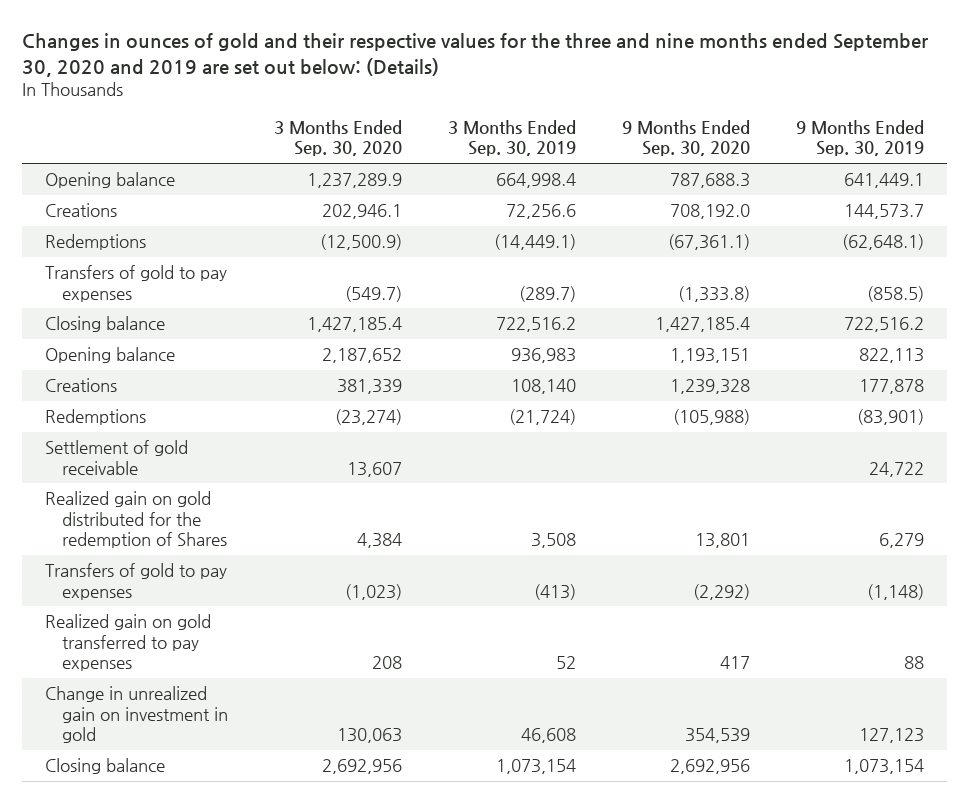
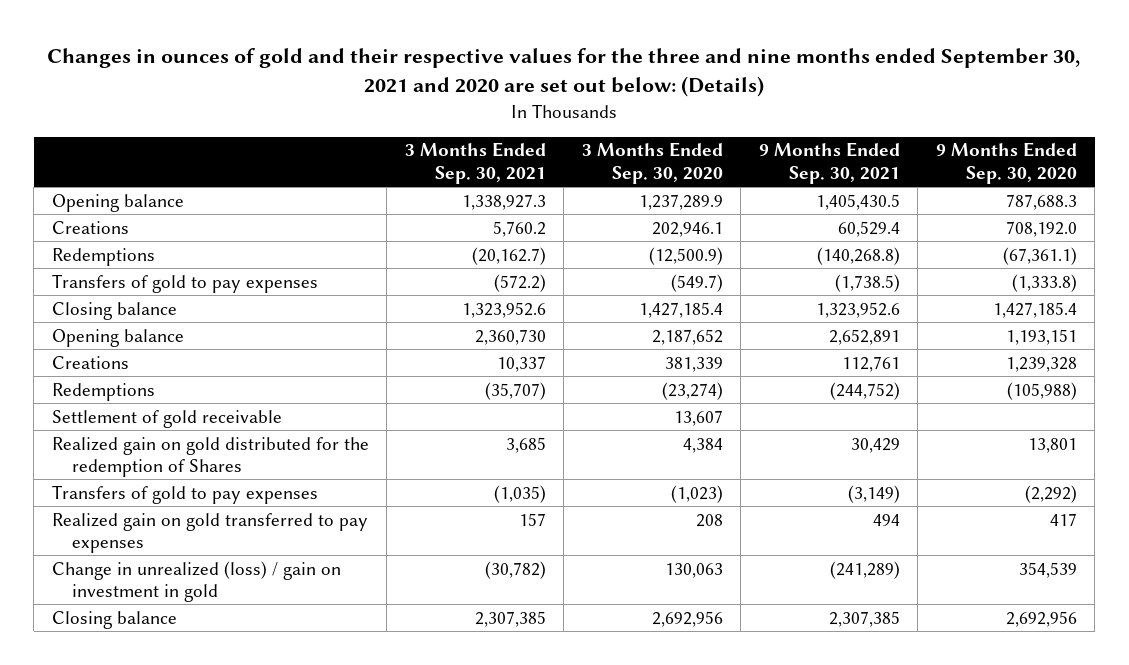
- Changes in ounces of gold and their respective values for the three and nine months ended September 30, 2020 and 2019 are set out below: (Details)
+ Changes in ounces of gold and their respective values for the three and nine months ended September 30, 2021 and 2020 are set out below: (Details)
- | 3 Months Ended Sep. 30, 2020 | 3 Months Ended Sep. 30, 2019 | 9 Months Ended Sep. 30, 2020 | 9 Months Ended Sep. 30, 2019
+ | 3 Months Ended Sep. 30, 2021 | 3 Months Ended Sep. 30, 2020 | 9 Months Ended Sep. 30, 2021 | 9 Months Ended Sep. 30, 2020
- Change in unrealized gain on investment in gold | 130,063 | 46,608 | 354,539 | 127,123
+ Change in unrealized (loss) / gain on investment in gold | (30,782) | 130,063 | (241,289) | 354,539

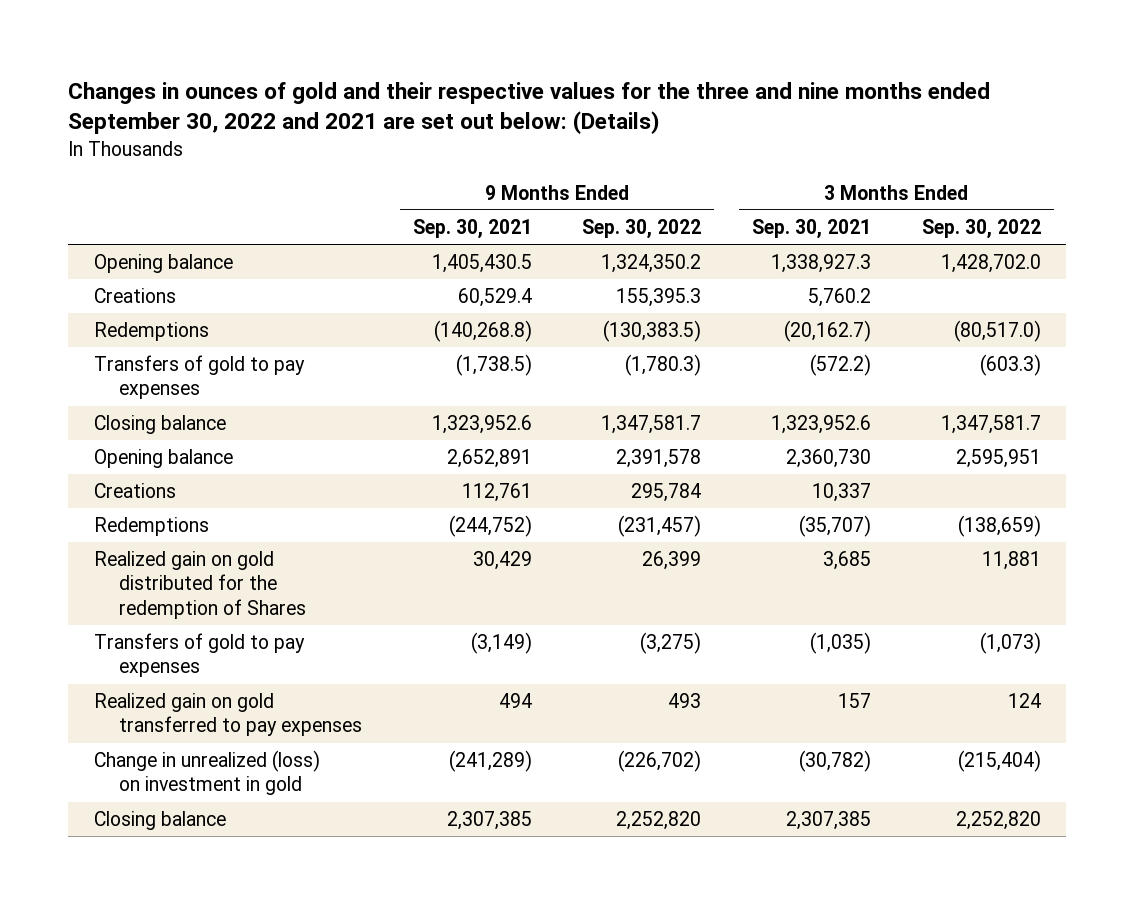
- Changes in ounces of gold and their respective values for the three and nine months ended September 30, 2021 and 2020 are set out below: (Details)
+ Changes in ounces of gold and their respective values for the three and nine months ended September 30, 2022 and 2021 are set out below: (Details)
- | 3 Months Ended Sep. 30, 2021 | 3 Months Ended Sep. 30, 2020 | 9 Months Ended Sep. 30, 2021 | 9 Months Ended Sep. 30, 2020
+ | 9 Months Ended Sep. 30, 2021 | 9 Months Ended Sep. 30, 2022 | 3 Months Ended Sep. 30, 2021 | 3 Months Ended Sep. 30, 2022
- Settlement of gold receivable | | 13,607 | |
- Change in unrealized (loss) / gain on investment in gold | (30,782) | 130,063 | (241,289) | 354,539
+ Change in unrealized (loss) on investment in gold | (241,289) | (226,702) | (30,782) | (215,404)

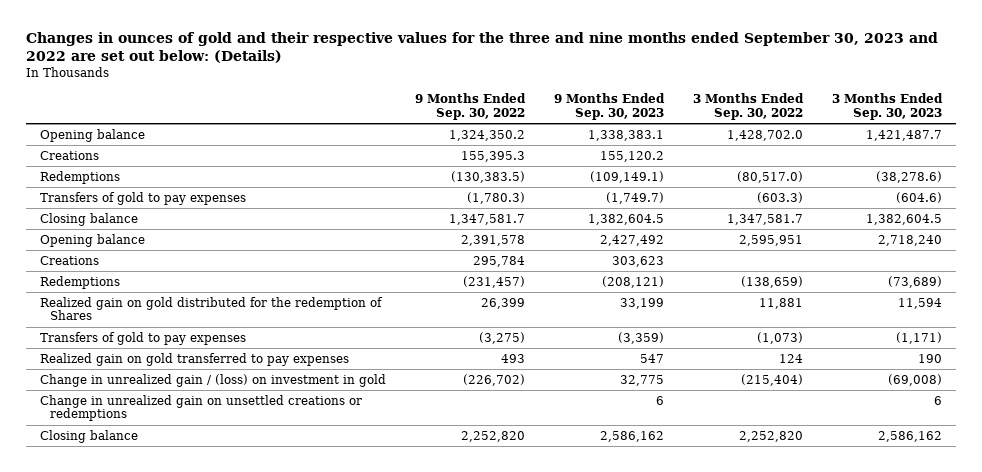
- Changes in ounces of gold and their respective values for the three and nine months ended September 30, 2022 and 2021 are set out below: (Details)
+ Changes in ounces of gold and their respective values for the three and nine months ended September 30, 2023 and 2022 are set out below: (Details)
- | 9 Months Ended Sep. 30, 2021 | 9 Months Ended Sep. 30, 2022 | 3 Months Ended Sep. 30, 2021 | 3 Months Ended Sep. 30, 2022
+ | 9 Months Ended Sep. 30, 2022 | 9 Months Ended Sep. 30, 2023 | 3 Months Ended Sep. 30, 2022 | 3 Months Ended Sep. 30, 2023
- Change in unrealized (loss) on investment in gold | (241,289) | (226,702) | (30,782) | (215,404)
+ Change in unrealized gain / (loss) on investment in gold | (226,702) | 32,775 | (215,404) | (69,008)
+ Change in unrealized gain on unsettled creations or redemptions | | 6 | | 6

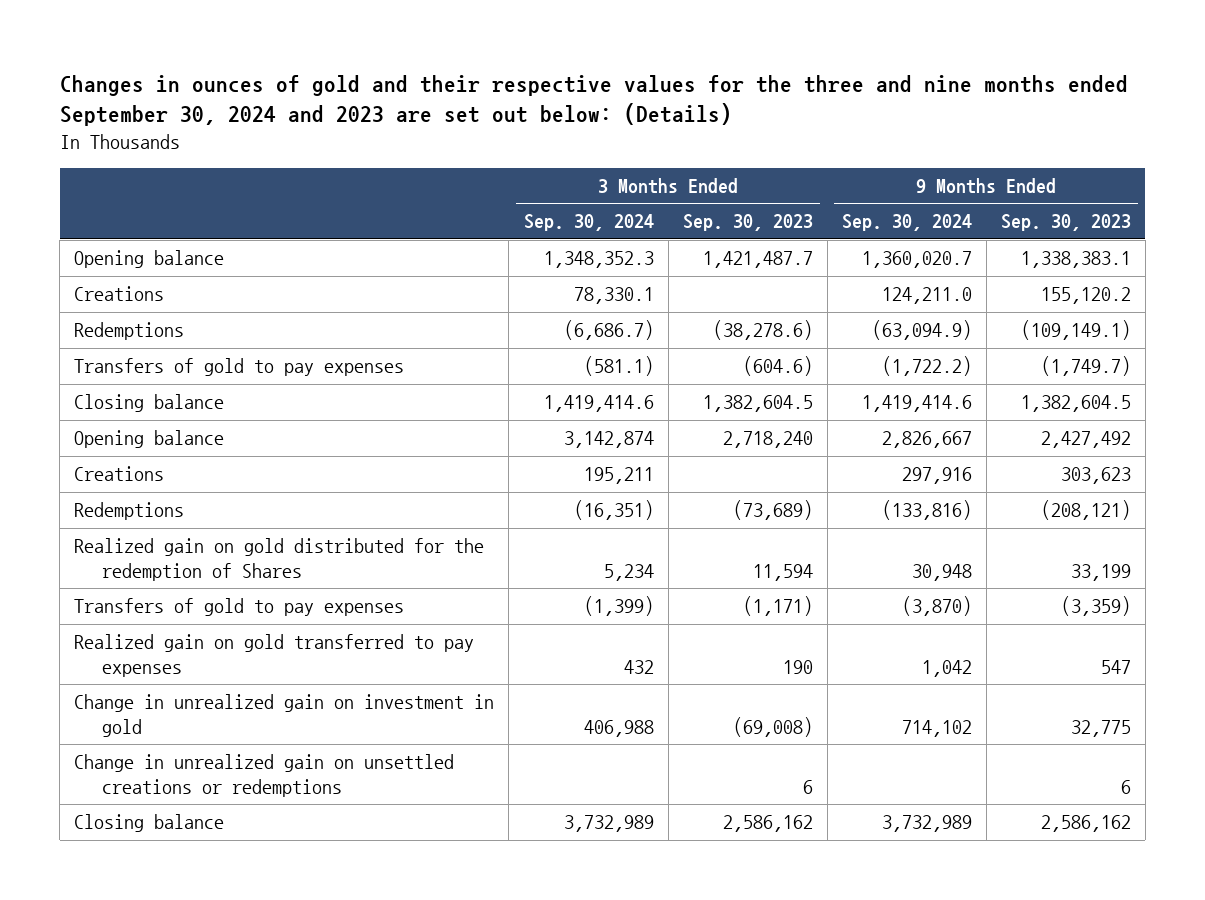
- Changes in ounces of gold and their respective values for the three and nine months ended September 30, 2023 and 2022 are set out below: (Details)
+ Changes in ounces of gold and their respective values for the three and nine months ended September 30, 2024 and 2023 are set out below: (Details)
- | 9 Months Ended Sep. 30, 2022 | 9 Months Ended Sep. 30, 2023 | 3 Months Ended Sep. 30, 2022 | 3 Months Ended Sep. 30, 2023
+ | 3 Months Ended Sep. 30, 2024 | 3 Months Ended Sep. 30, 2023 | 9 Months Ended Sep. 30, 2024 | 9 Months Ended Sep. 30, 2023
- Change in unrealized gain / (loss) on investment in gold | (226,702) | 32,775 | (215,404) | (69,008)
+ Change in unrealized gain on investment in gold | 406,988 | (69,008) | 714,102 | 32,775

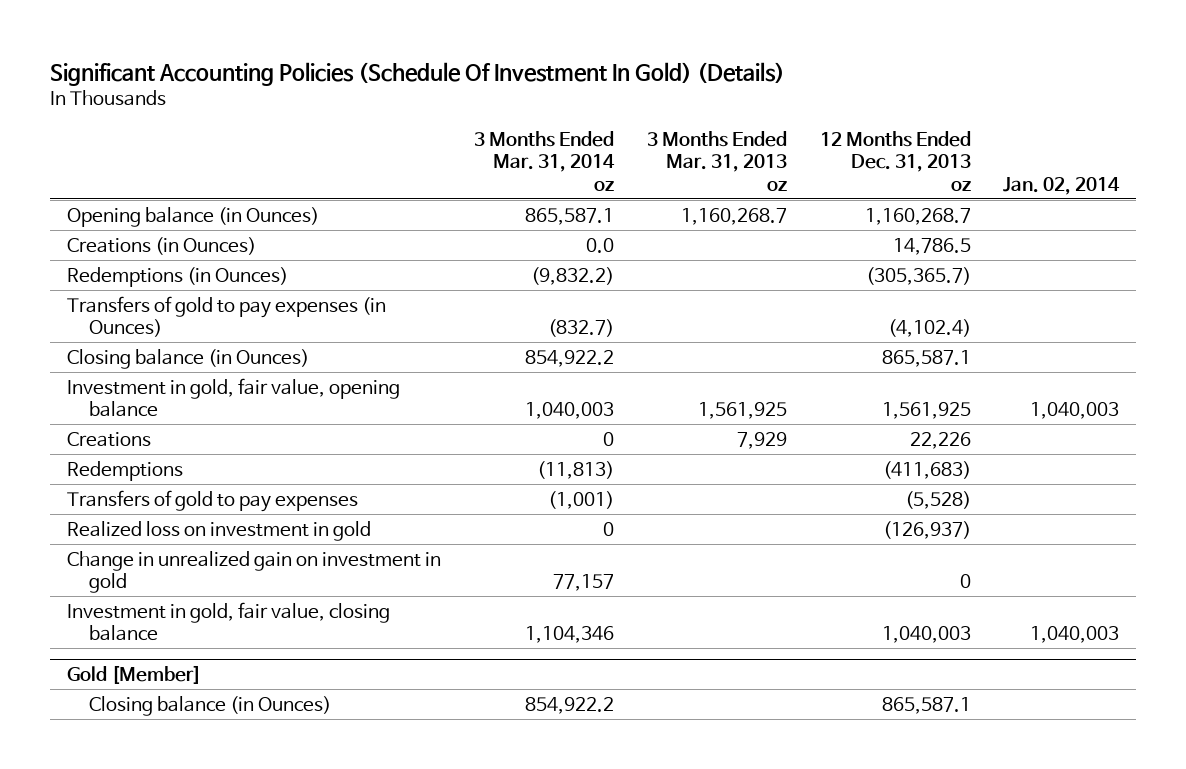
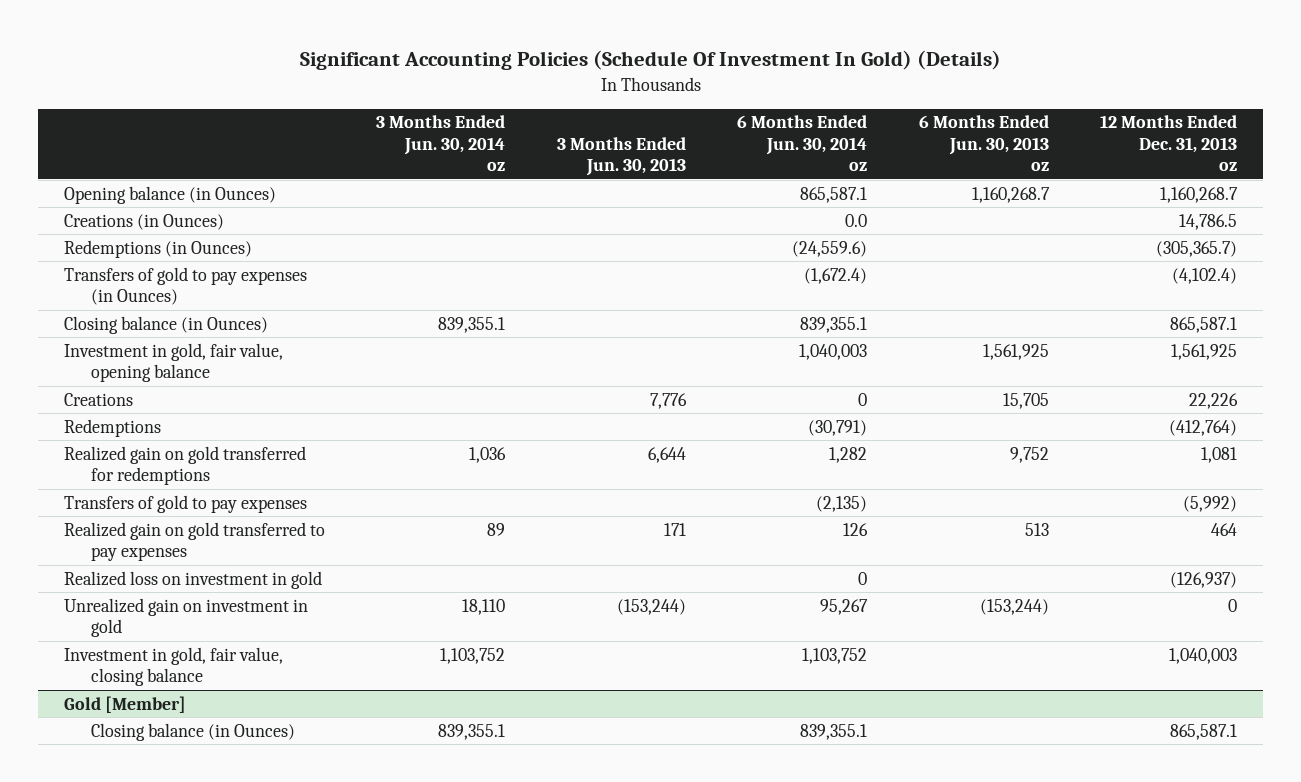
- | 3 Months Ended Mar. 31, 2014 oz | 3 Months Ended Mar. 31, 2013 oz | 12 Months Ended Dec. 31, 2013 oz | Jan. 02, 2014
+ | 3 Months Ended Jun. 30, 2014 oz | 3 Months Ended Jun. 30, 2013 | 6 Months Ended Jun. 30, 2014 oz | 6 Months Ended Jun. 30, 2013 oz | 12 Months Ended Dec. 31, 2013 oz
- Redemptions | (11,813) | | (411,683) |
- Transfers of gold to pay expenses | (1,001) | | (5,528) |
+ Redemptions | | | (30,791) | | (412,764)
+ Realized gain on gold transferred for redemptions | 1,036 | 6,644 | 1,282 | 9,752 | 1,081
+ Transfers of gold to pay expenses | | | (2,135) | | (5,992)
+ Realized gain on gold transferred to pay expenses | 89 | 171 | 126 | 513 | 464
- Change in unrealized gain on investment in gold | 77,157 | | 0 |
+ Unrealized gain on investment in gold | 18,110 | (153,244) | 95,267 | (153,244) | 0

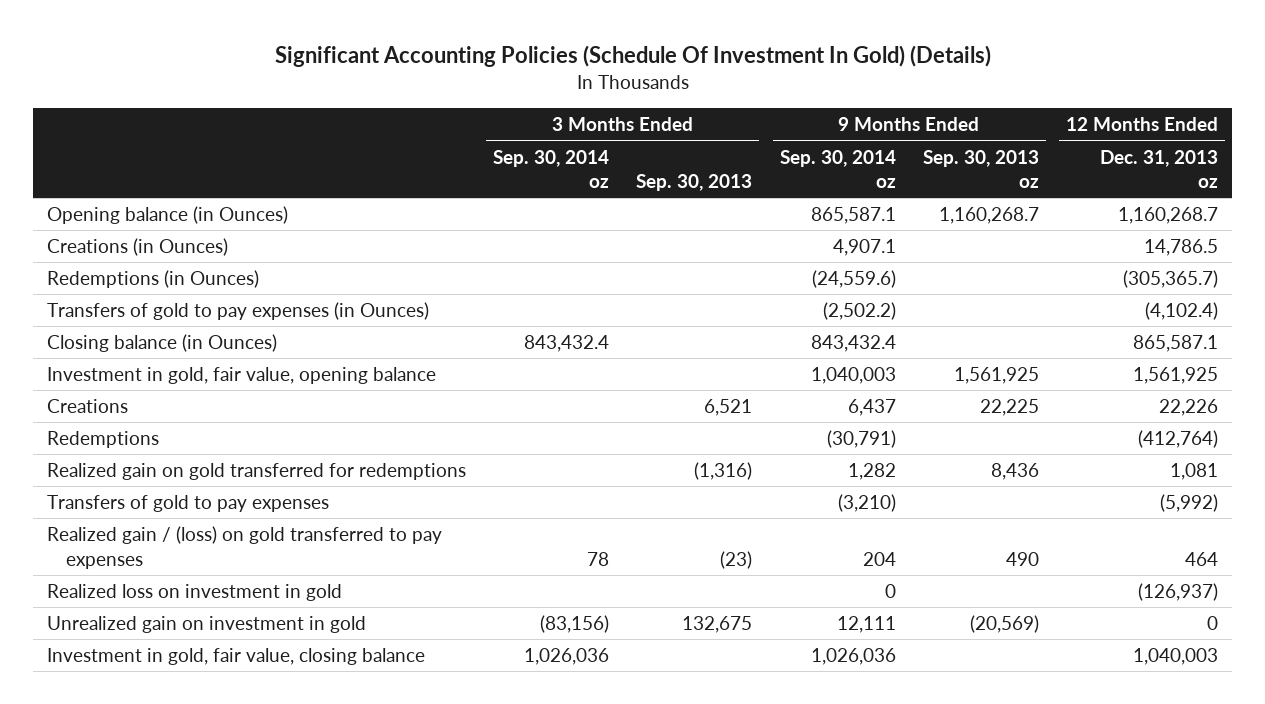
- | 3 Months Ended Jun. 30, 2014 oz | 3 Months Ended Jun. 30, 2013 | 6 Months Ended Jun. 30, 2014 oz | 6 Months Ended Jun. 30, 2013 oz | 12 Months Ended Dec. 31, 2013 oz
+ | 3 Months Ended Sep. 30, 2014 oz | 3 Months Ended Sep. 30, 2013 | 9 Months Ended Sep. 30, 2014 oz | 9 Months Ended Sep. 30, 2013 oz | 12 Months Ended Dec. 31, 2013 oz
- Realized gain on gold transferred to pay expenses | 89 | 171 | 126 | 513 | 464
+ Realized gain / (loss) on gold transferred to pay expenses | 78 | (23) | 204 | 490 | 464
- Gold [Member]
- Closing balance (in Ounces) | 839,355.1 | | 839,355.1 | | 865,587.1

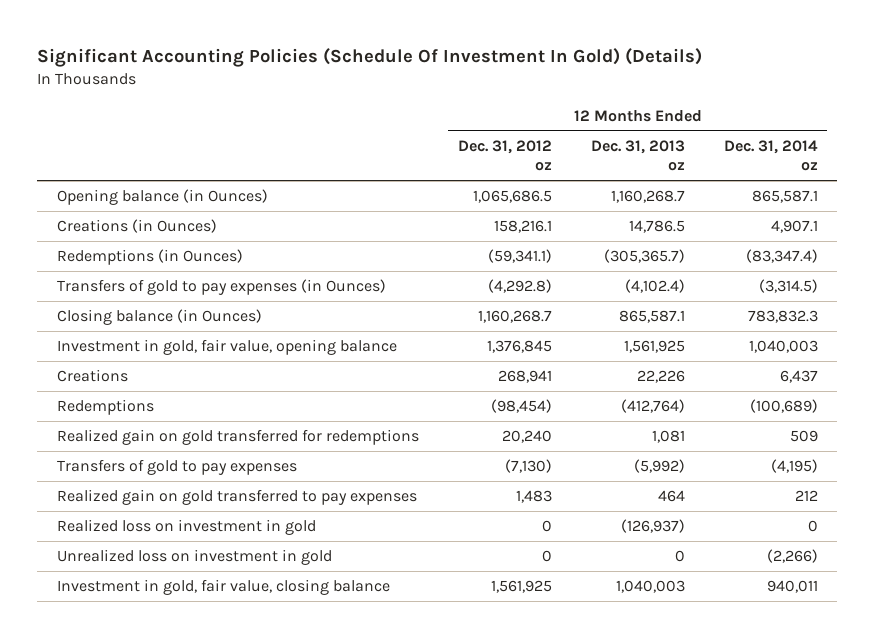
- | 3 Months Ended Sep. 30, 2014 oz | 3 Months Ended Sep. 30, 2013 | 9 Months Ended Sep. 30, 2014 oz | 9 Months Ended Sep. 30, 2013 oz | 12 Months Ended Dec. 31, 2013 oz
+ | 12 Months Ended Dec. 31, 2012 oz | 12 Months Ended Dec. 31, 2013 oz | 12 Months Ended Dec. 31, 2014 oz
- Realized gain / (loss) on gold transferred to pay expenses | 78 | (23) | 204 | 490 | 464
+ Realized gain on gold transferred to pay expenses | 1,483 | 464 | 212
- Unrealized gain on investment in gold | (83,156) | 132,675 | 12,111 | (20,569) | 0
+ Unrealized loss on investment in gold | 0 | 0 | (2,266)

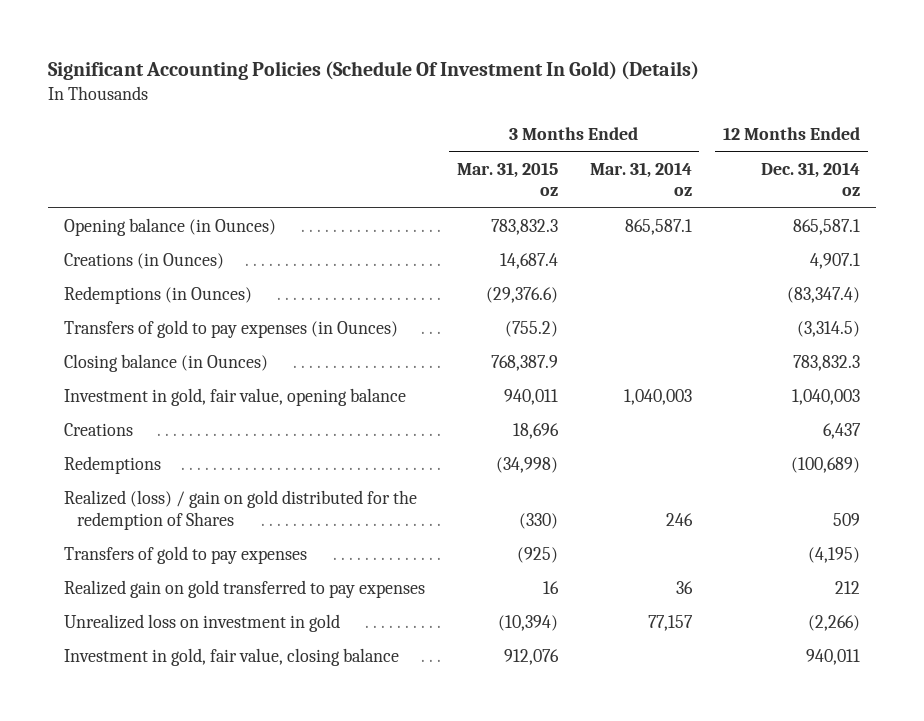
- | 12 Months Ended Dec. 31, 2012 oz | 12 Months Ended Dec. 31, 2013 oz | 12 Months Ended Dec. 31, 2014 oz
+ | 3 Months Ended Mar. 31, 2015 oz | 3 Months Ended Mar. 31, 2014 oz | 12 Months Ended Dec. 31, 2014 oz
- Realized gain on gold transferred for redemptions | 20,240 | 1,081 | 509
+ Realized (loss) / gain on gold distributed for the redemption of Shares | (330) | 246 | 509
- Realized loss on investment in gold | 0 | (126,937) | 0

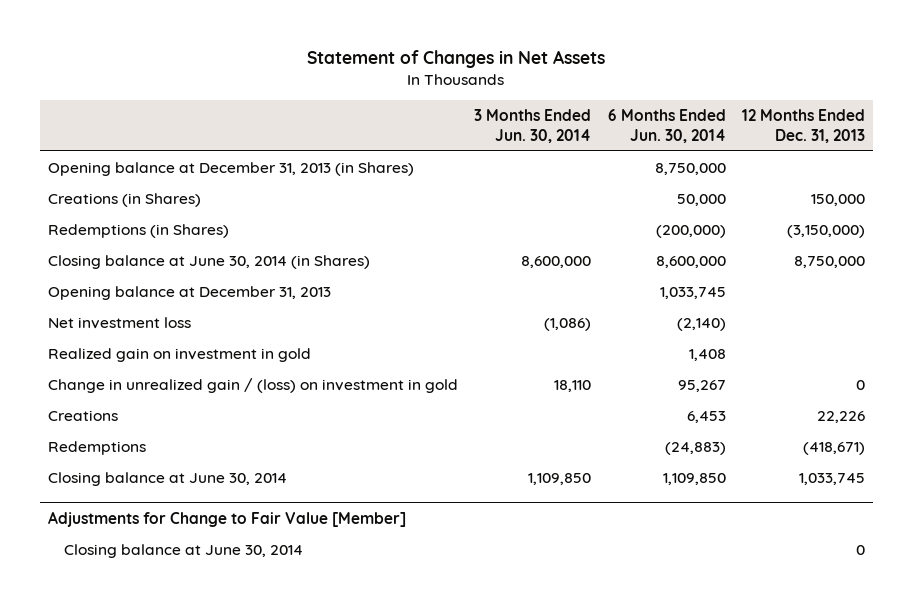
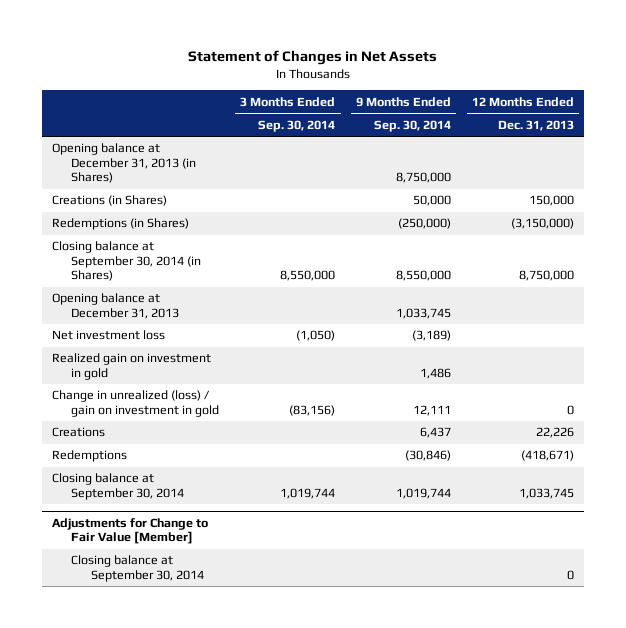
- | 3 Months Ended Jun. 30, 2014 | 6 Months Ended Jun. 30, 2014 | 12 Months Ended Dec. 31, 2013
+ | 3 Months Ended Sep. 30, 2014 | 9 Months Ended Sep. 30, 2014 | 12 Months Ended Dec. 31, 2013
- Closing balance at June 30, 2014 (in Shares) | 8,600,000 | 8,600,000 | 8,750,000
+ Closing balance at September 30, 2014 (in Shares) | 8,550,000 | 8,550,000 | 8,750,000
- Change in unrealized gain / (loss) on investment in gold | 18,110 | 95,267 | 0
+ Change in unrealized (loss) / gain on investment in gold | (83,156) | 12,111 | 0
- Closing balance at June 30, 2014 | 1,109,850 | 1,109,850 | 1,033,745
+ Closing balance at September 30, 2014 | 1,019,744 | 1,019,744 | 1,033,745
@ Adjustments for Change to Fair Value [Member]
- Closing balance at June 30, 2014 | | | 0
+ Closing balance at September 30, 2014 | | | 0

